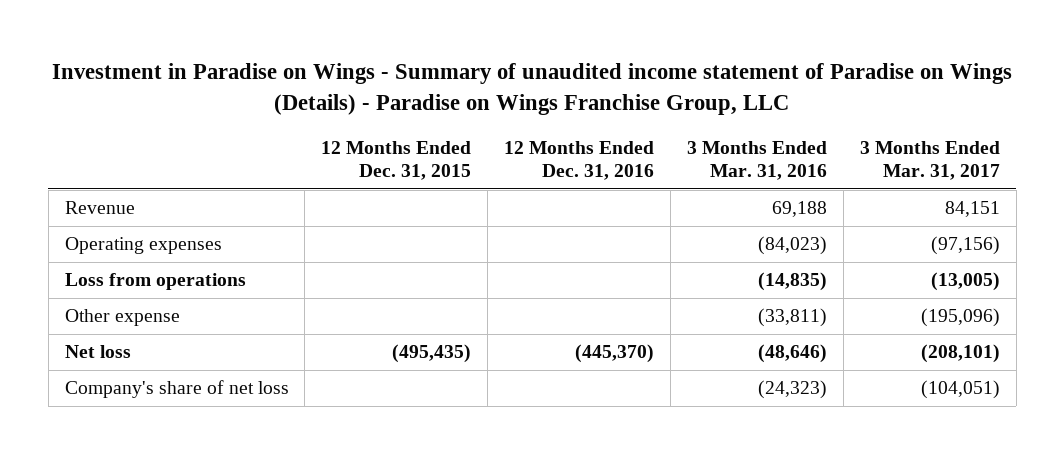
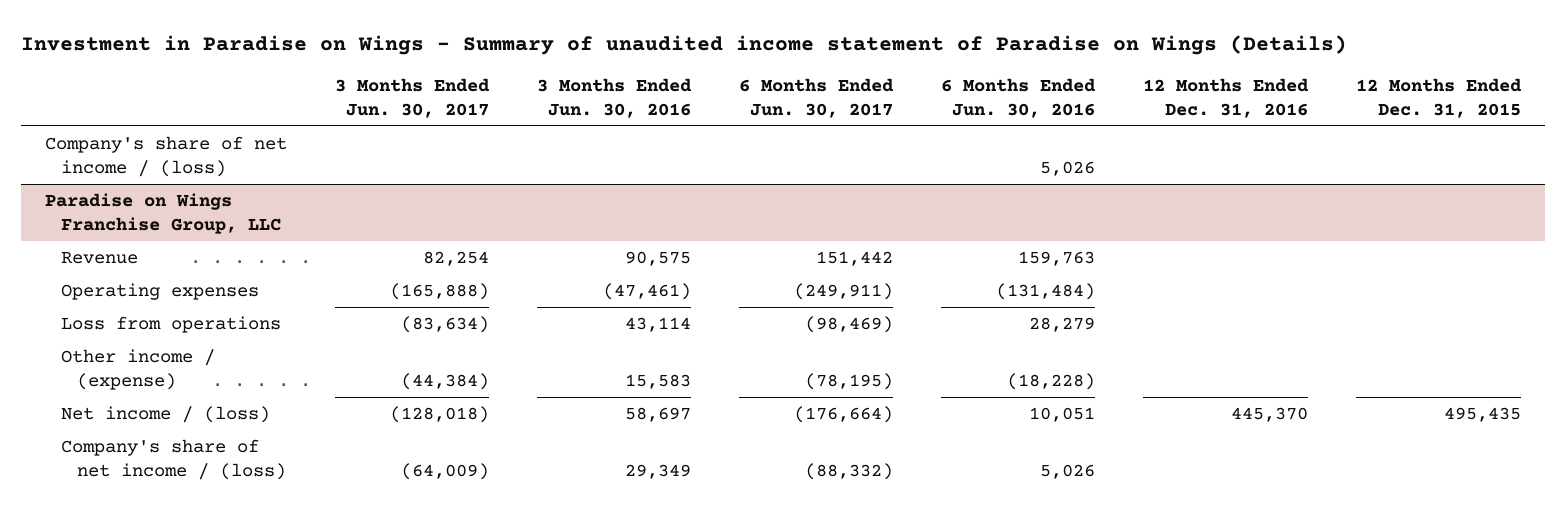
- Investment in Paradise on Wings - Summary of unaudited income statement of Paradise on Wings (Details) - Paradise on Wings Franchise Group, LLC
+ Investment in Paradise on Wings - Summary of unaudited income statement of Paradise on Wings (Details)
- | 12 Months Ended Dec. 31, 2015 | 12 Months Ended Dec. 31, 2016 | 3 Months Ended Mar. 31, 2016 | 3 Months Ended Mar. 31, 2017
+ | 3 Months Ended Jun. 30, 2017 | 3 Months Ended Jun. 30, 2016 | 6 Months Ended Jun. 30, 2017 | 6 Months Ended Jun. 30, 2016 | 12 Months Ended Dec. 31, 2016 | 12 Months Ended Dec. 31, 2015
- Revenue | | | 69,188 | 84,151
- Operating expenses | | | (84,023) | (97,156)
- Loss from operations | | | (14,835) | (13,005)
- Other expense | | | (33,811) | (195,096)
- Net loss | (495,435) | (445,370) | (48,646) | (208,101)
- Company's share of net loss | | | (24,323) | (104,051)
+ Company's share of net income / (loss) | | | | 5,026 | |
+ Paradise on Wings Franchise Group, LLC
+ Revenue | 82,254 | 90,575 | 151,442 | 159,763 | |
+ Operating expenses | (165,888) | (47,461) | (249,911) | (131,484) | |
+ Loss from operations | (83,634) | 43,114 | (98,469) | 28,279 | |
+ Other income / (expense) | (44,384) | 15,583 | (78,195) | (18,228) | |
+ Net income / (loss) | (128,018) | 58,697 | (176,664) | 10,051 | 445,370 | 495,435
+ Company's share of net income / (loss) | (64,009) | 29,349 | (88,332) | 5,026 | |

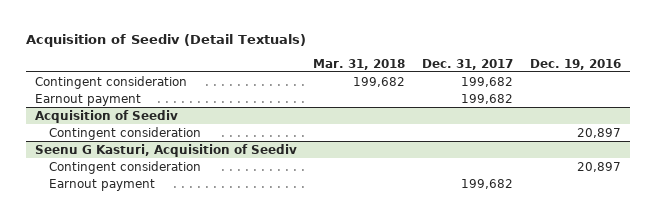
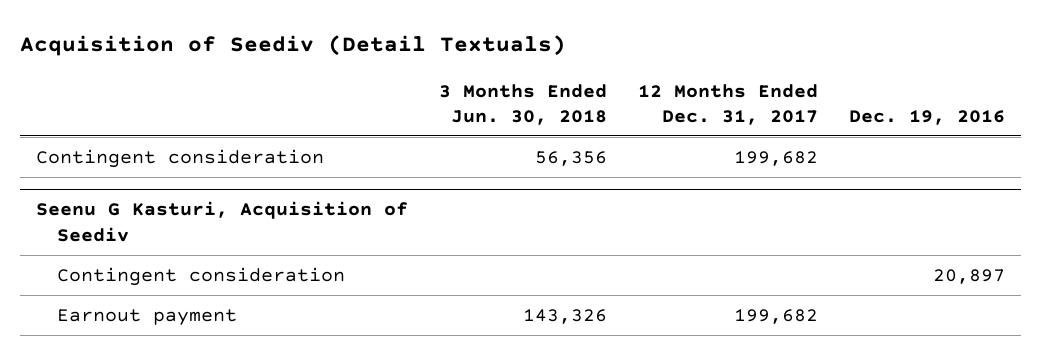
- | Mar. 31, 2018 | Dec. 31, 2017 | Dec. 19, 2016
+ | 3 Months Ended Jun. 30, 2018 | 12 Months Ended Dec. 31, 2017 | Dec. 19, 2016
- Earnout payment | | 199,682 |
- Acquisition of Seediv
- Contingent consideration | | | 20,897

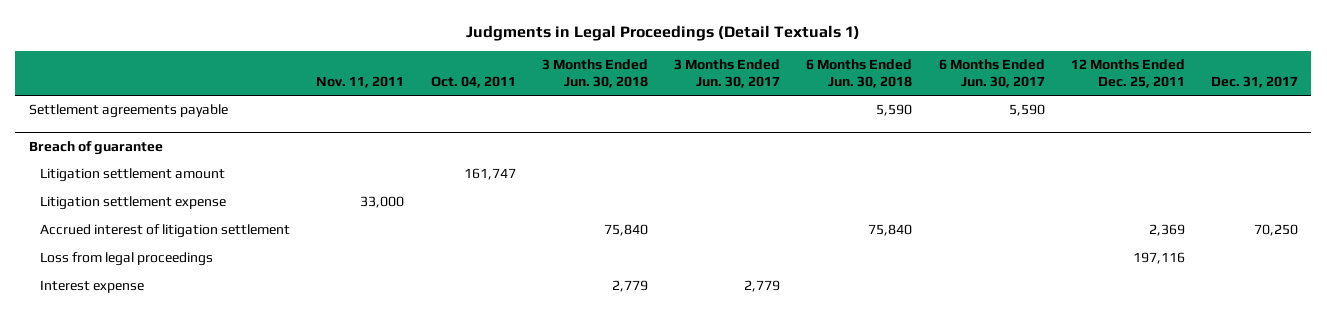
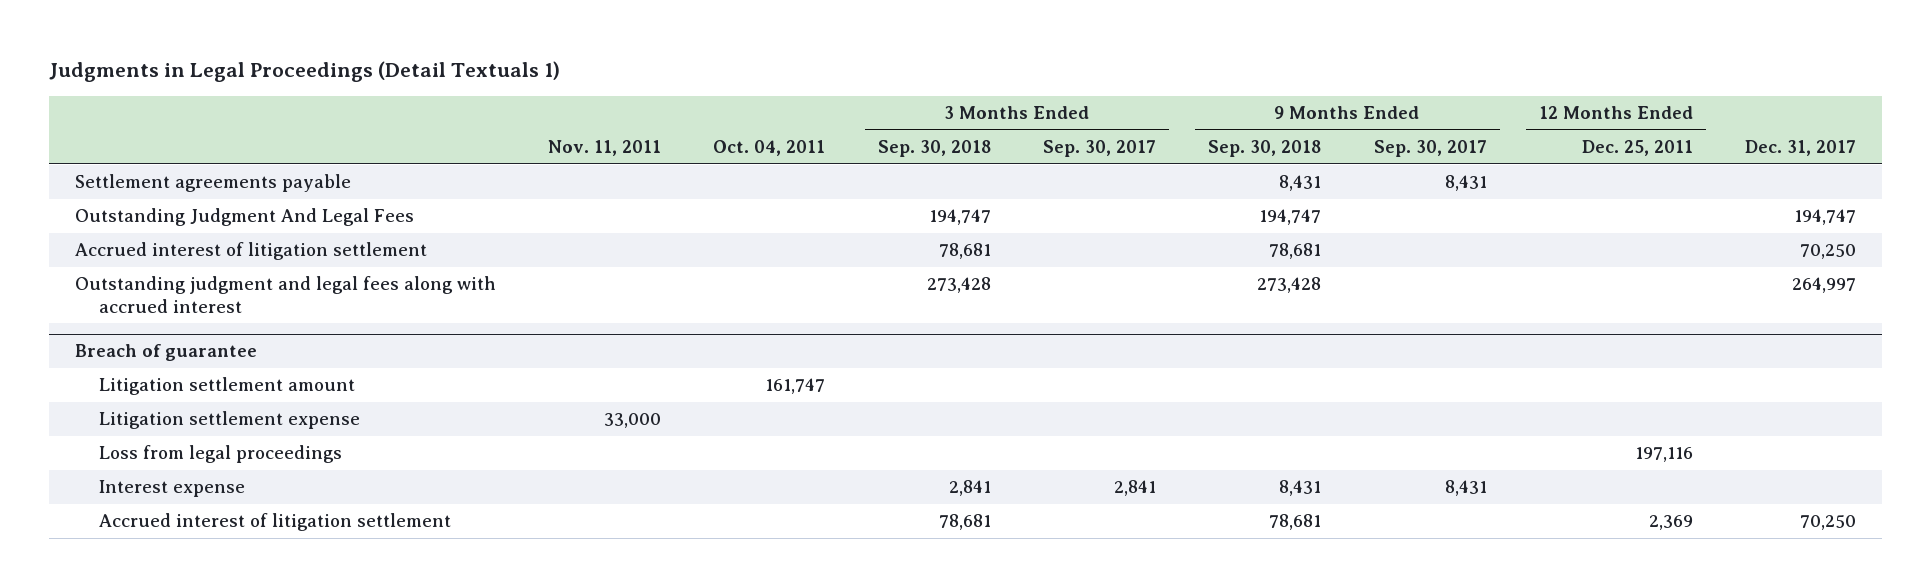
- | Nov. 11, 2011 | Oct. 04, 2011 | 3 Months Ended Jun. 30, 2018 | 3 Months Ended Jun. 30, 2017 | 6 Months Ended Jun. 30, 2018 | 6 Months Ended Jun. 30, 2017 | 12 Months Ended Dec. 25, 2011 | Dec. 31, 2017
+ | Nov. 11, 2011 | Oct. 04, 2011 | 3 Months Ended Sep. 30, 2018 | 3 Months Ended Sep. 30, 2017 | 9 Months Ended Sep. 30, 2018 | 9 Months Ended Sep. 30, 2017 | 12 Months Ended Dec. 25, 2011 | Dec. 31, 2017
+ Outstanding Judgment And Legal Fees | | | 194,747 | | 194,747 | | | 194,747
+ Accrued interest of litigation settlement | | | 78,681 | | 78,681 | | | 70,250
+ Outstanding judgment and legal fees along with accrued interest | | | 273,428 | | 273,428 | | | 264,997
@ Breach of guarantee
moved down: Accrued interest of litigation settlement | | | 78,681 | | 78,681 | | 2,369 | 70,250

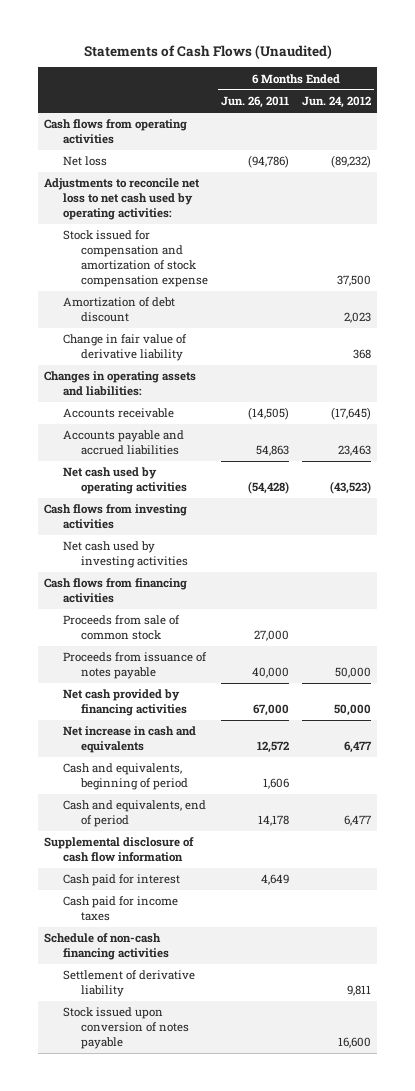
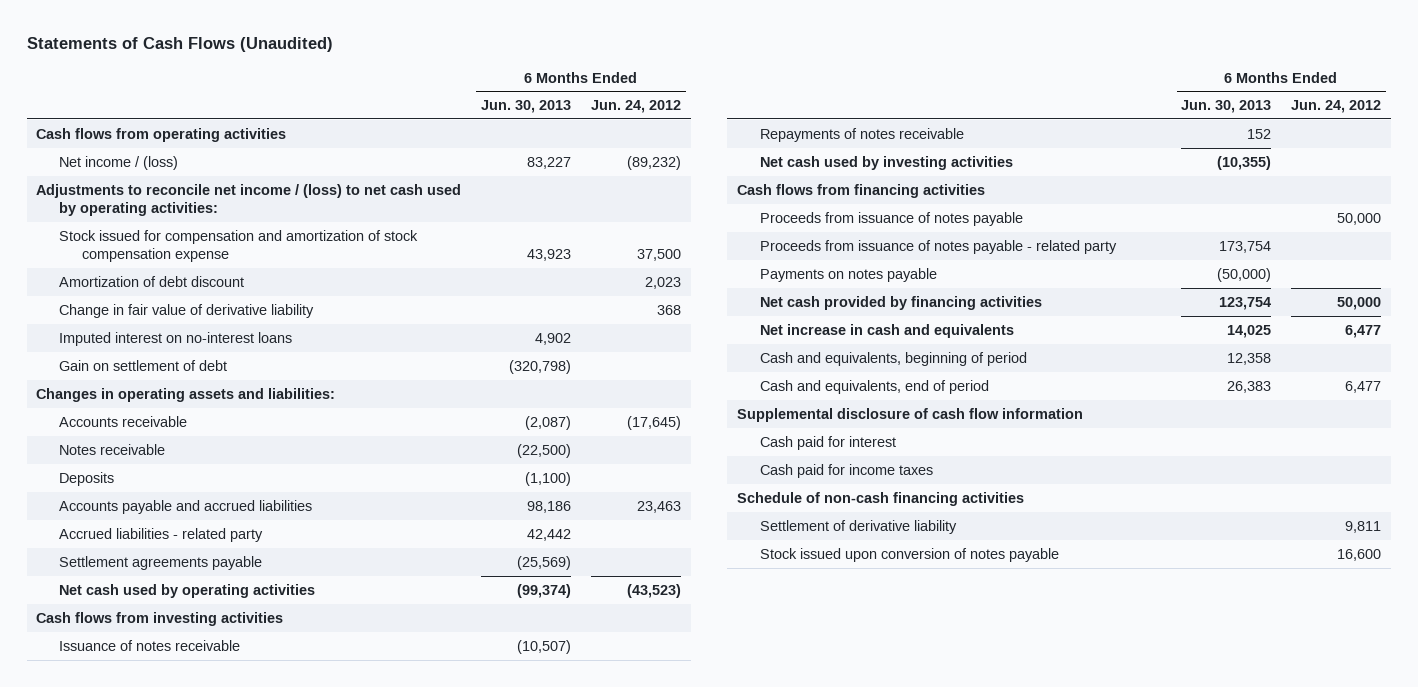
- | 6 Months Ended Jun. 26, 2011 | 6 Months Ended Jun. 24, 2012
+ | 6 Months Ended Jun. 30, 2013 | 6 Months Ended Jun. 24, 2012
- Net loss | (94,786) | (89,232)
- Adjustments to reconcile net loss to net cash used by operating activities:
+ Net income / (loss) | 83,227 | (89,232)
+ Adjustments to reconcile net income / (loss) to net cash used by operating activities:
+ Imputed interest on no-interest loans | 4,902 |
+ Gain on settlement of debt | (320,798) |
+ Notes receivable | (22,500) |
+ Deposits | (1,100) |
+ Accrued liabilities - related party | 42,442 |
+ Settlement agreements payable | (25,569) |
+ Issuance of notes receivable | (10,507) |
+ Repayments of notes receivable | 152 |
- Proceeds from sale of common stock | 27,000 |
+ Proceeds from issuance of notes payable - related party | 173,754 |
+ Payments on notes payable | (50,000) |

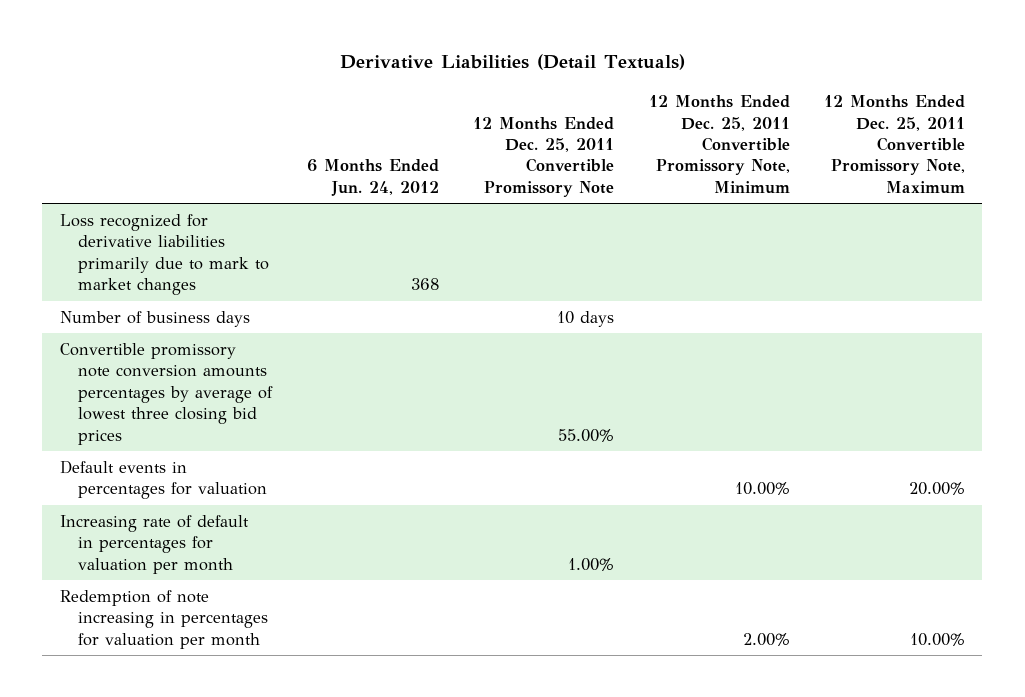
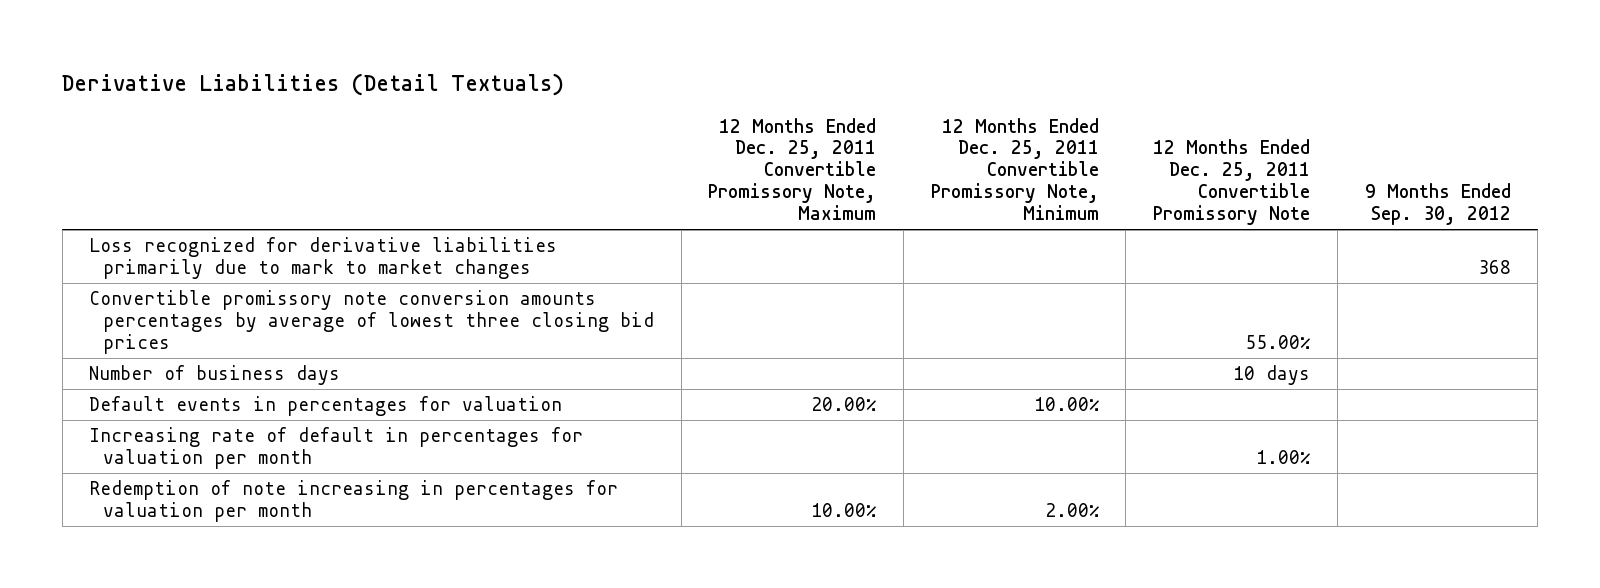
- | 6 Months Ended Jun. 24, 2012 | 12 Months Ended Dec. 25, 2011 Convertible Promissory Note | 12 Months Ended Dec. 25, 2011 Convertible Promissory Note, Minimum | 12 Months Ended Dec. 25, 2011 Convertible Promissory Note, Maximum
+ | 12 Months Ended Dec. 25, 2011 Convertible Promissory Note, Maximum | 12 Months Ended Dec. 25, 2011 Convertible Promissory Note, Minimum | 12 Months Ended Dec. 25, 2011 Convertible Promissory Note | 9 Months Ended Sep. 30, 2012
moved down: Number of business days | | | 10 days |

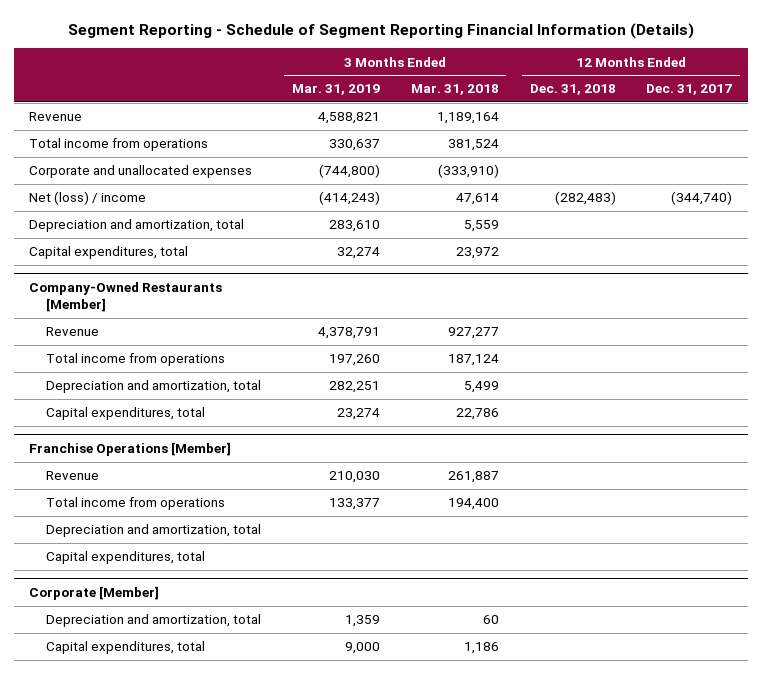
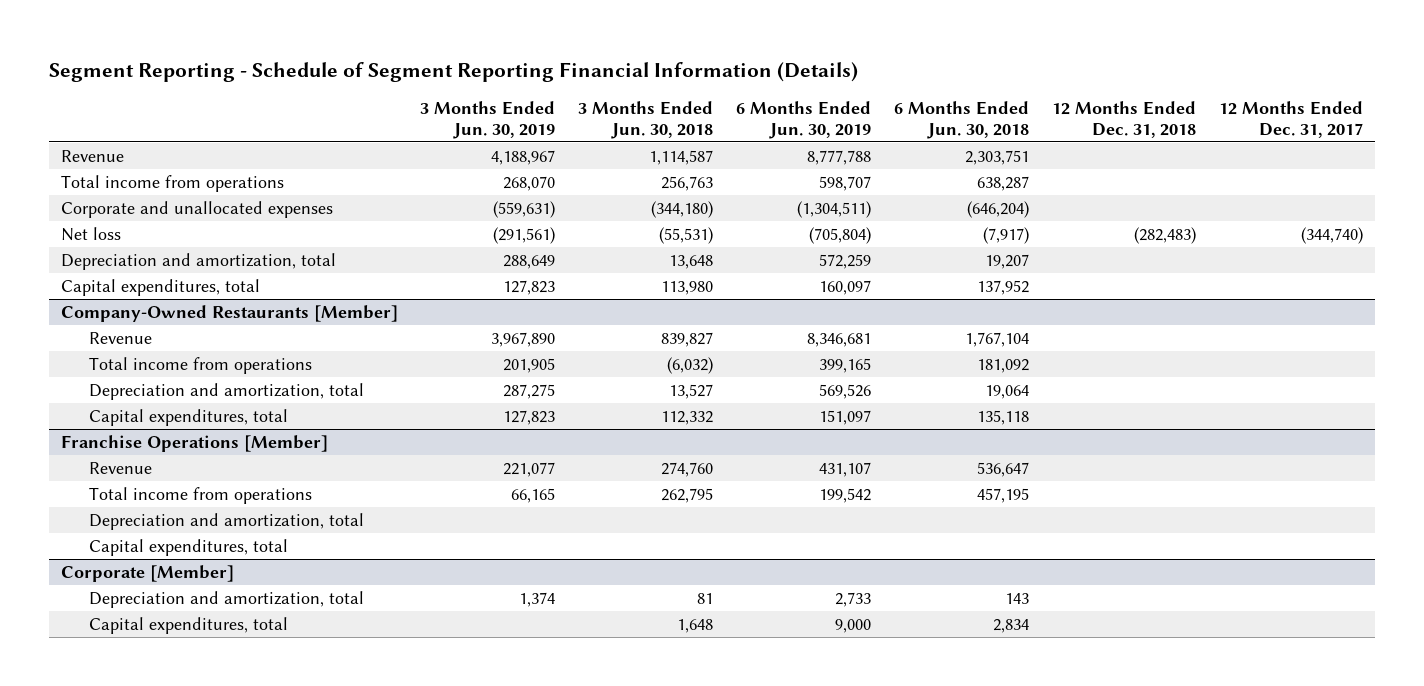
- | 3 Months Ended Mar. 31, 2019 | 3 Months Ended Mar. 31, 2018 | 12 Months Ended Dec. 31, 2018 | 12 Months Ended Dec. 31, 2017
+ | 3 Months Ended Jun. 30, 2019 | 3 Months Ended Jun. 30, 2018 | 6 Months Ended Jun. 30, 2019 | 6 Months Ended Jun. 30, 2018 | 12 Months Ended Dec. 31, 2018 | 12 Months Ended Dec. 31, 2017
- Net (loss) / income | (414,243) | 47,614 | (282,483) | (344,740)
+ Net loss | (291,561) | (55,531) | (705,804) | (7,917) | (282,483) | (344,740)

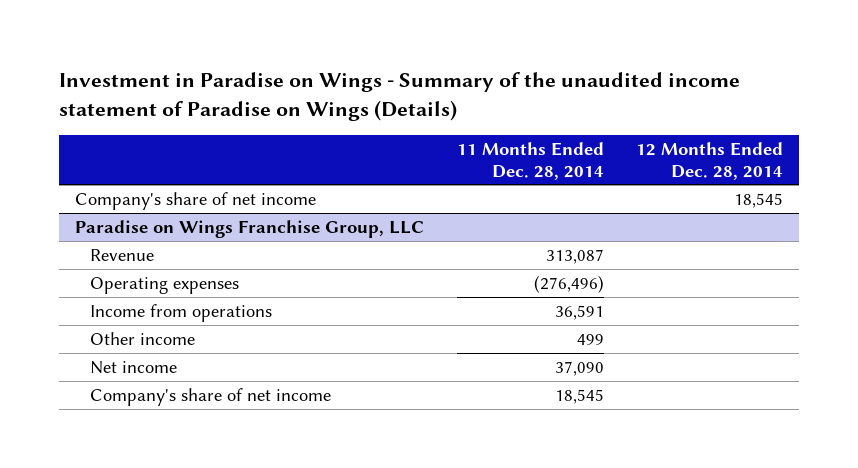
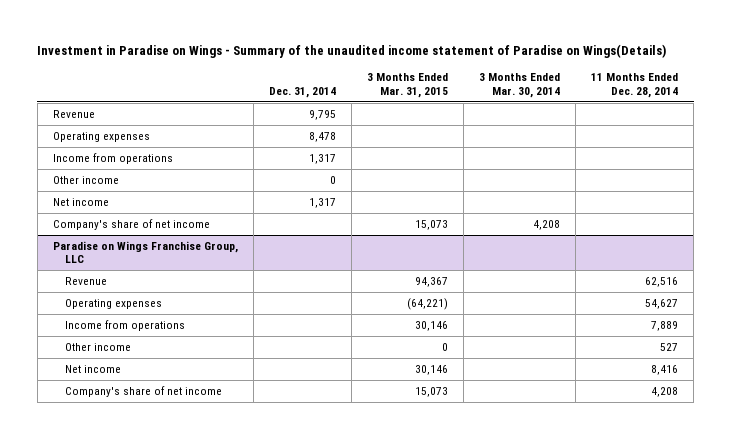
- Investment in Paradise on Wings - Summary of the unaudited income statement of Paradise on Wings (Details)
+ Investment in Paradise on Wings - Summary of the unaudited income statement of Paradise on Wings(Details)
- | 11 Months Ended Dec. 28, 2014 | 12 Months Ended Dec. 28, 2014
+ | Dec. 31, 2014 | 3 Months Ended Mar. 31, 2015 | 3 Months Ended Mar. 30, 2014 | 11 Months Ended Dec. 28, 2014
+ Revenue | 9,795 | | |
+ Operating expenses | 8,478 | | |
+ Income from operations | 1,317 | | |
+ Other income | 0 | | |
+ Net income | 1,317 | | |
@ Paradise on Wings Franchise Group, LLC
- Revenue | 313,087 |
- Operating expenses | (276,496) |
- Income from operations | 36,591 |
- Other income | 499 |
- Net income | 37,090 |
- Company's share of net income | 18,545 |
+ Revenue | | 94,367 | | 62,516
+ Operating expenses | | (64,221) | | 54,627
+ Income from operations | | 30,146 | | 7,889
+ Other income | | 0 | | 527
+ Net income | | 30,146 | | 8,416
+ Company's share of net income | | 15,073 | | 4,208

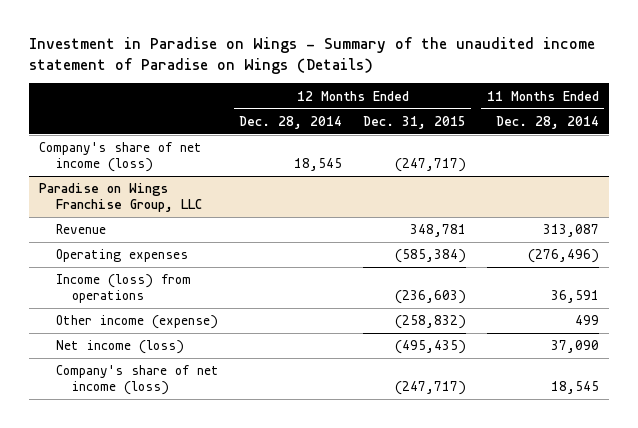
- Investment in Paradise on Wings - Summary of the unaudited income statement of Paradise on Wings(Details)
+ Investment in Paradise on Wings - Summary of the unaudited income statement of Paradise on Wings (Details)
- | Dec. 31, 2014 | 3 Months Ended Mar. 31, 2015 | 3 Months Ended Mar. 30, 2014 | 11 Months Ended Dec. 28, 2014
+ | 12 Months Ended Dec. 28, 2014 | 12 Months Ended Dec. 31, 2015 | 11 Months Ended Dec. 28, 2014
- Revenue | 9,795 | | |
- Operating expenses | 8,478 | | |
- Income from operations | 1,317 | | |
- Other income | 0 | | |
- Net income | 1,317 | | |
- Company's share of net income | | 15,073 | 4,208 |
+ Company's share of net income (loss) | 18,545 | (247,717) |
@ Paradise on Wings Franchise Group, LLC
- Revenue | | 94,367 | | 62,516
- Operating expenses | | (64,221) | | 54,627
- Income from operations | | 30,146 | | 7,889
- Other income | | 0 | | 527
- Net income | | 30,146 | | 8,416
- Company's share of net income | | 15,073 | | 4,208
+ Revenue | | 348,781 | 313,087
+ Operating expenses | | (585,384) | (276,496)
+ Income (loss) from operations | | (236,603) | 36,591
+ Other income (expense) | | (258,832) | 499
+ Net income (loss) | | (495,435) | 37,090
+ Company's share of net income (loss) | | (247,717) | 18,545

